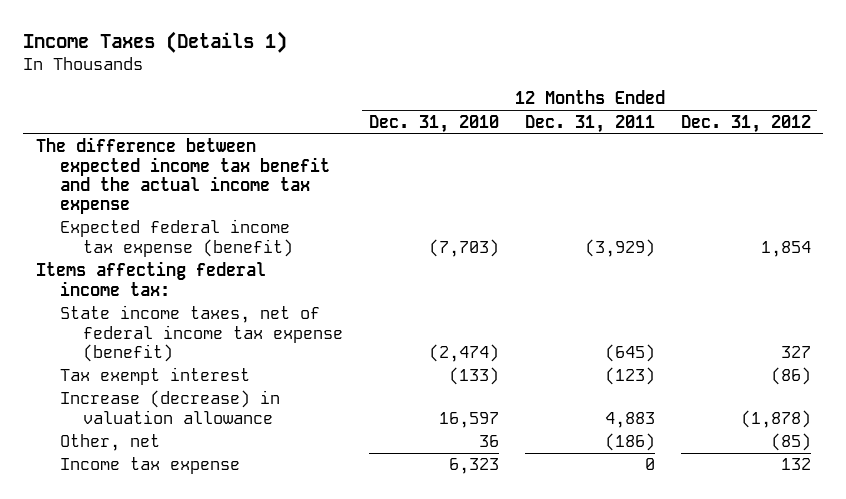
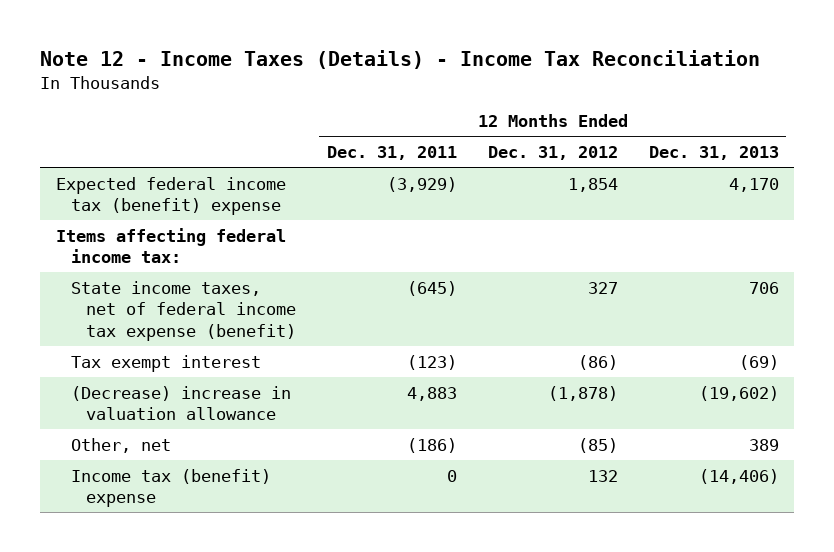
- Income Taxes (Details 1)
+ Note 12 - Income Taxes (Details) - Income Tax Reconciliation
- | 12 Months Ended Dec. 31, 2010 | 12 Months Ended Dec. 31, 2011 | 12 Months Ended Dec. 31, 2012
+ | 12 Months Ended Dec. 31, 2011 | 12 Months Ended Dec. 31, 2012 | 12 Months Ended Dec. 31, 2013
- The difference between expected income tax benefit and the actual income tax expense
- Expected federal income tax expense (benefit) | (7,703) | (3,929) | 1,854
+ Expected federal income tax (benefit) expense | (3,929) | 1,854 | 4,170
- Increase (decrease) in valuation allowance | 16,597 | 4,883 | (1,878)
+ (Decrease) increase in valuation allowance | 4,883 | (1,878) | (19,602)
- Income tax expense | 6,323 | 0 | 132
+ Income tax (benefit) expense | 0 | 132 | (14,406)

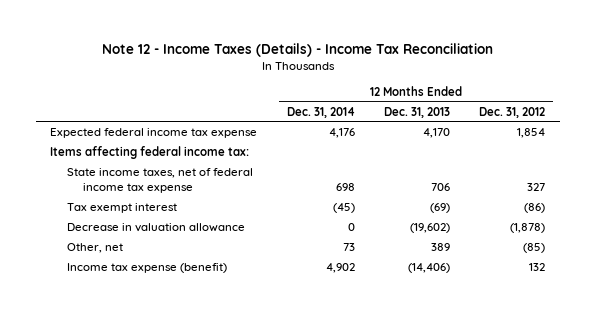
- | 12 Months Ended Dec. 31, 2011 | 12 Months Ended Dec. 31, 2012 | 12 Months Ended Dec. 31, 2013
+ | 12 Months Ended Dec. 31, 2014 | 12 Months Ended Dec. 31, 2013 | 12 Months Ended Dec. 31, 2012
- Expected federal income tax (benefit) expense | (3,929) | 1,854 | 4,170
+ Expected federal income tax expense | 4,176 | 4,170 | 1,854
- State income taxes, net of federal income tax expense (benefit) | (645) | 327 | 706
+ State income taxes, net of federal income tax expense | 698 | 706 | 327
- (Decrease) increase in valuation allowance | 4,883 | (1,878) | (19,602)
+ Decrease in valuation allowance | 0 | (19,602) | (1,878)
- Income tax (benefit) expense | 0 | 132 | (14,406)
+ Income tax expense (benefit) | 4,902 | (14,406) | 132

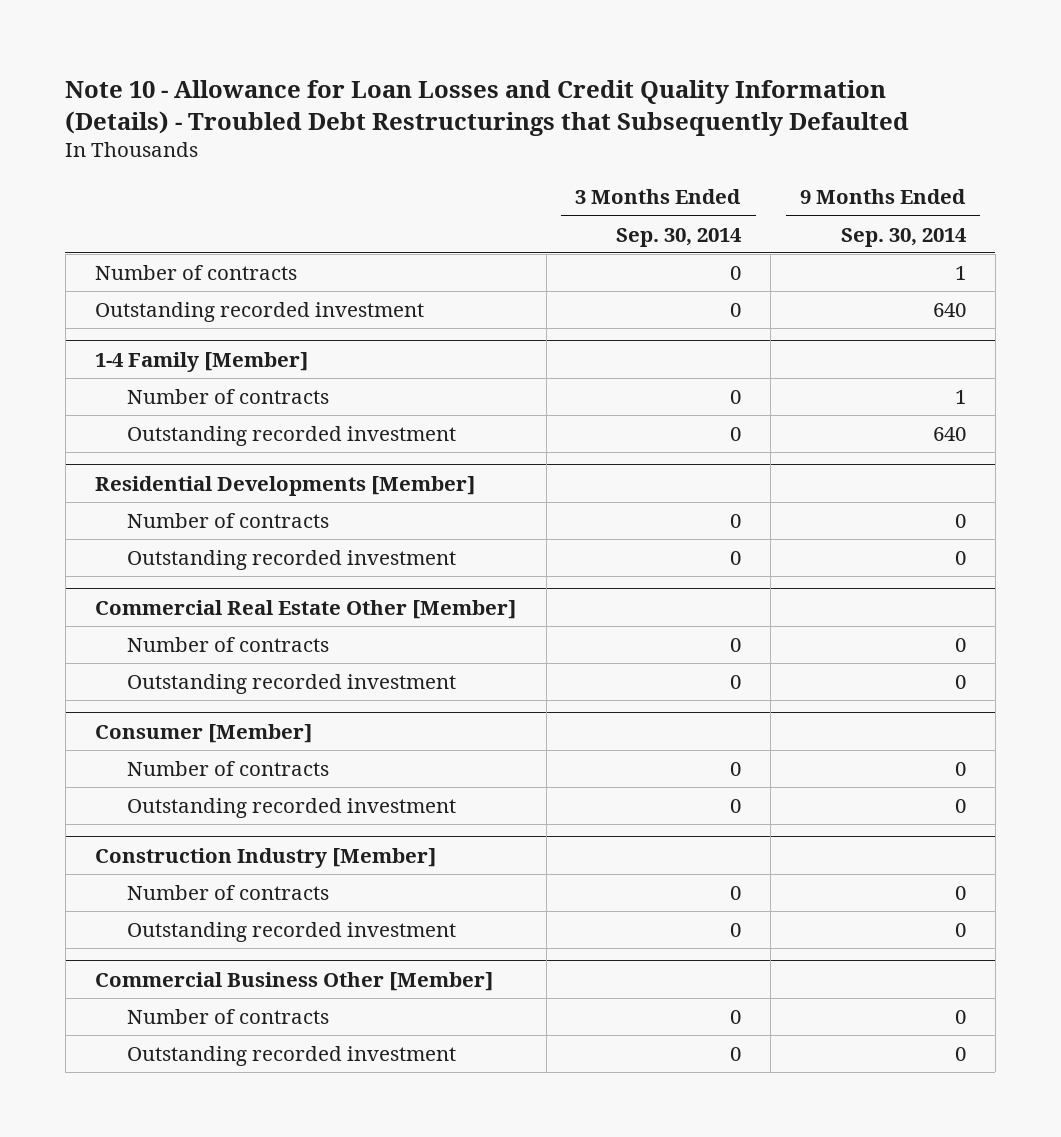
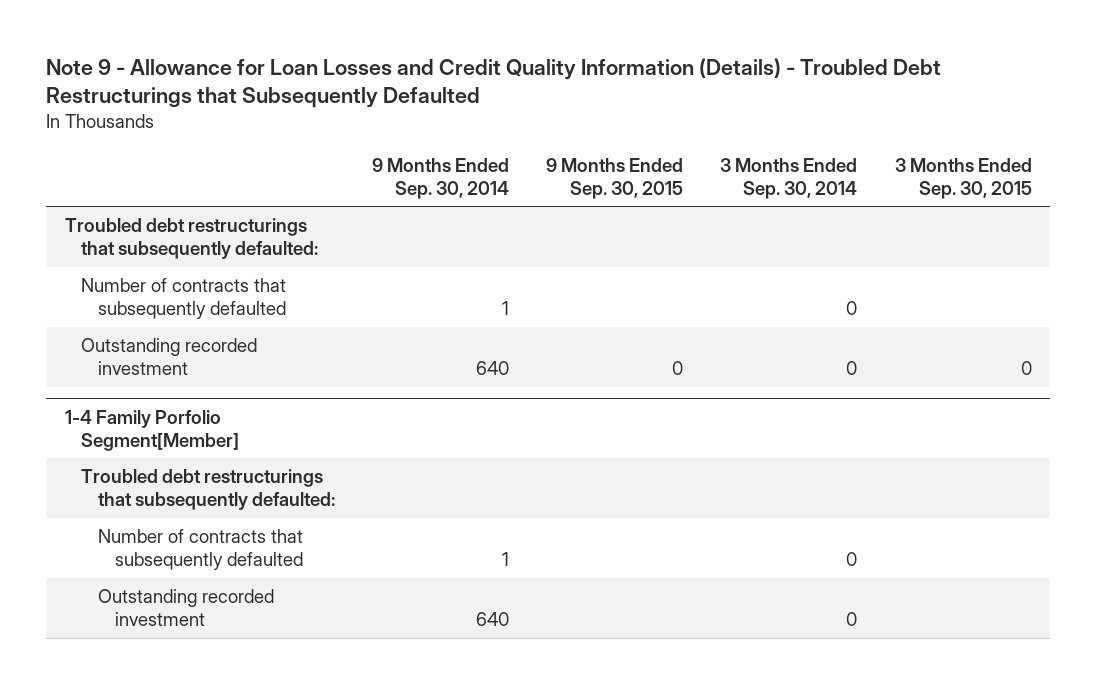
- Note 10 - Allowance for Loan Losses and Credit Quality Information (Details) - Troubled Debt Restructurings that Subsequently Defaulted
+ Note 9 - Allowance for Loan Losses and Credit Quality Information (Details) - Troubled Debt Restructurings that Subsequently Defaulted
- | 3 Months Ended Sep. 30, 2014 | 9 Months Ended Sep. 30, 2014
+ | 9 Months Ended Sep. 30, 2014 | 9 Months Ended Sep. 30, 2015 | 3 Months Ended Sep. 30, 2014 | 3 Months Ended Sep. 30, 2015
- Number of contracts | 0 | 1
+ Troubled debt restructurings that subsequently defaulted:
+ Number of contracts that subsequently defaulted | 1 | | 0 |
- 1-4 Family [Member]
- Number of contracts | 0 | 1
+ 1-4 Family Porfolio Segment[Member]
+ Troubled debt restructurings that subsequently defaulted:
+ Number of contracts that subsequently defaulted | 1 | | 0 |
- Residential Developments [Member]
- Number of contracts | 0 | 0
- Outstanding recorded investment | 0 | 0
- Commercial Real Estate Other [Member]
- Number of contracts | 0 | 0
- Outstanding recorded investment | 0 | 0
- Consumer [Member]
- Number of contracts | 0 | 0
- Outstanding recorded investment | 0 | 0
- Construction Industry [Member]
- Number of contracts | 0 | 0
- Outstanding recorded investment | 0 | 0
- Commercial Business Other [Member]
- Number of contracts | 0 | 0
- Outstanding recorded investment | 0 | 0

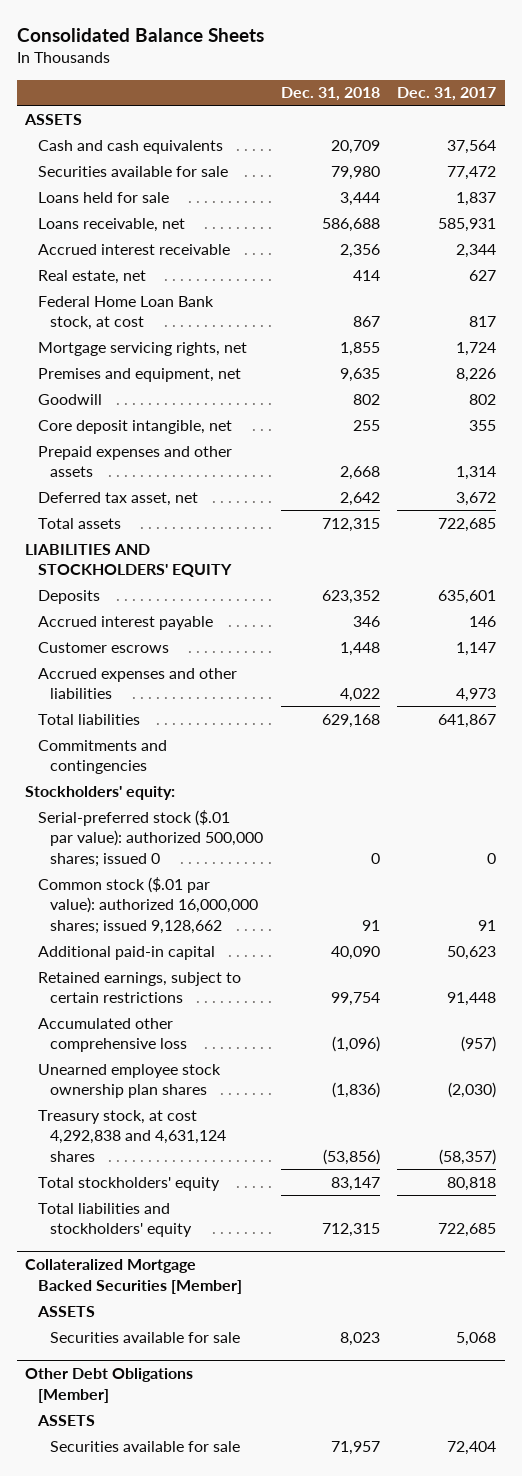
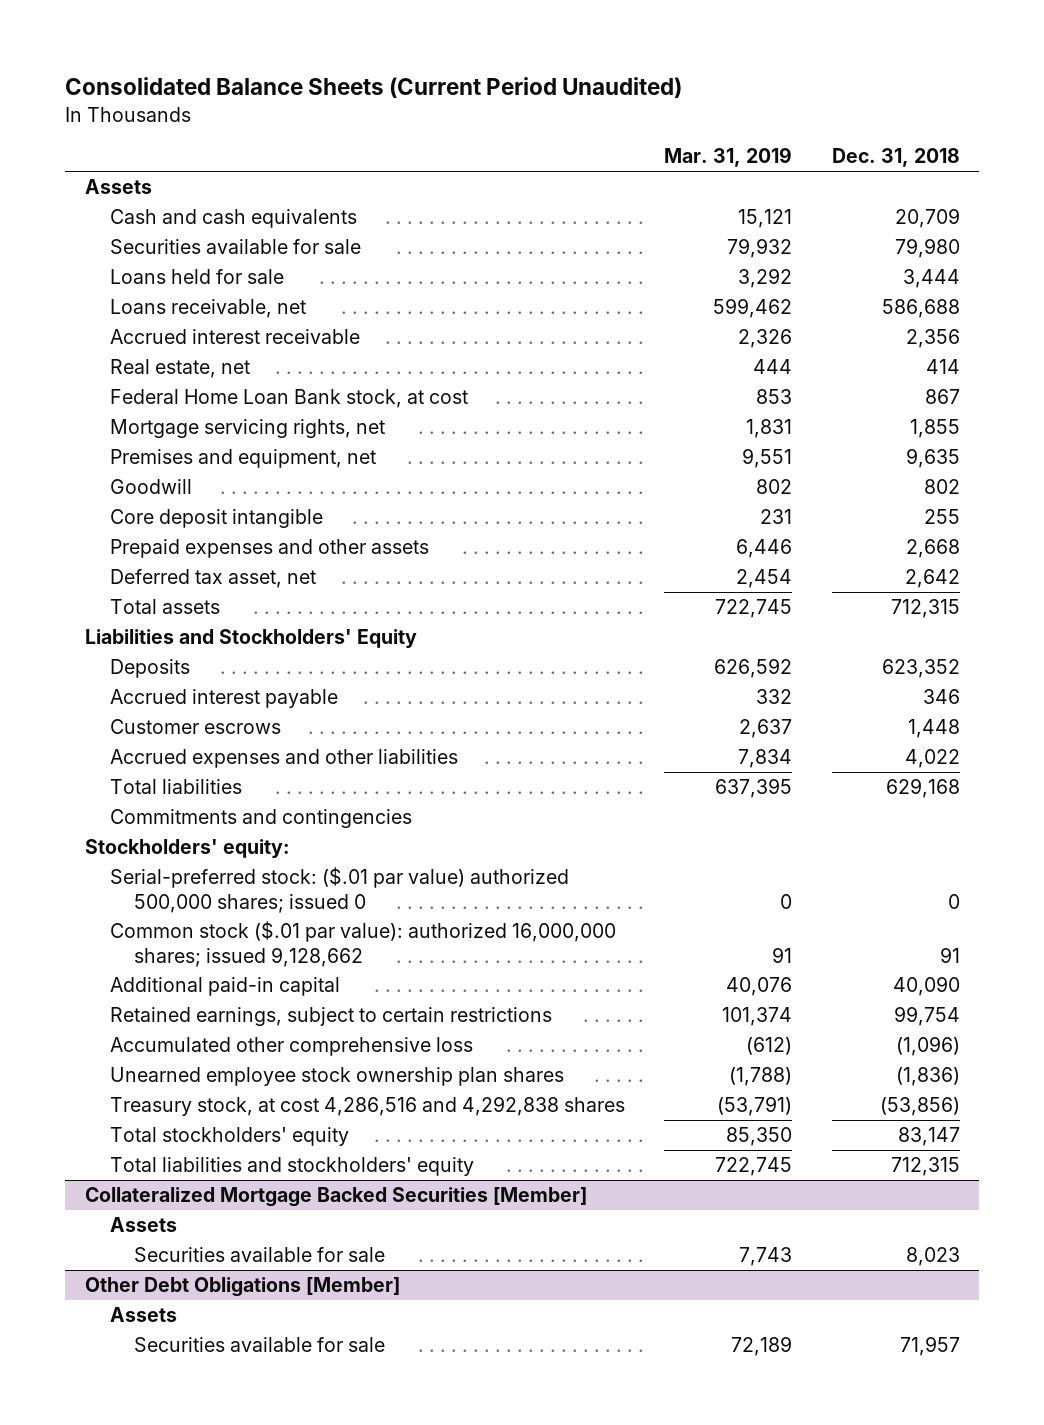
- Consolidated Balance Sheets
+ Consolidated Balance Sheets (Current Period Unaudited)
- | Dec. 31, 2018 | Dec. 31, 2017
+ | Mar. 31, 2019 | Dec. 31, 2018
- ASSETS
+ Assets
- Core deposit intangible, net | 255 | 355
+ Core deposit intangible | 231 | 255
- LIABILITIES AND STOCKHOLDERS' EQUITY
+ Liabilities and Stockholders' Equity
- Serial-preferred stock ($.01 par value): authorized 500,000 shares; issued 0 | 0 | 0
+ Serial-preferred stock: ($.01 par value) authorized 500,000 shares; issued 0 | 0 | 0
- Treasury stock, at cost 4,292,838 and 4,631,124 shares | (53,856) | (58,357)
+ Treasury stock, at cost 4,286,516 and 4,292,838 shares | (53,791) | (53,856)
@ Collateralized Mortgage Backed Securities [Member]
- ASSETS
+ Assets
@ Other Debt Obligations [Member]
- ASSETS
+ Assets

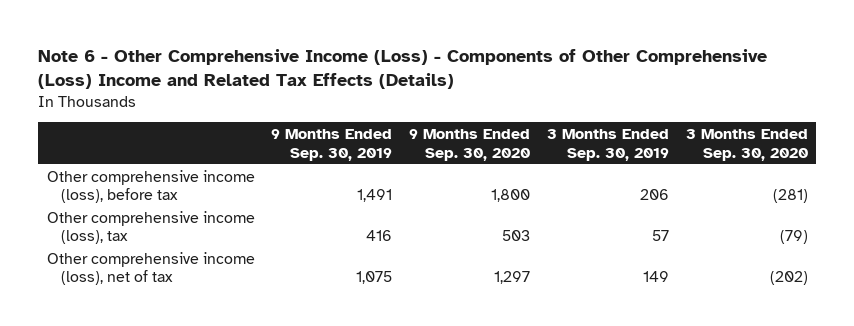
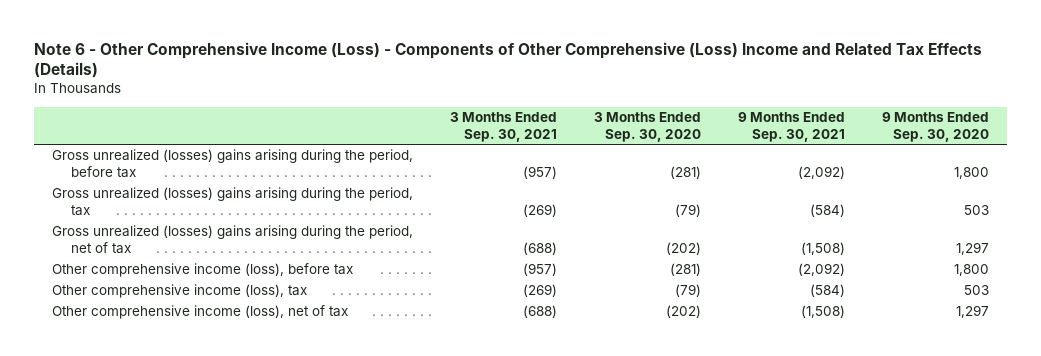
- | 9 Months Ended Sep. 30, 2019 | 9 Months Ended Sep. 30, 2020 | 3 Months Ended Sep. 30, 2019 | 3 Months Ended Sep. 30, 2020
+ | 3 Months Ended Sep. 30, 2021 | 3 Months Ended Sep. 30, 2020 | 9 Months Ended Sep. 30, 2021 | 9 Months Ended Sep. 30, 2020
+ Gross unrealized (losses) gains arising during the period, before tax | (957) | (281) | (2,092) | 1,800
+ Gross unrealized (losses) gains arising during the period, tax | (269) | (79) | (584) | 503
+ Gross unrealized (losses) gains arising during the period, net of tax | (688) | (202) | (1,508) | 1,297

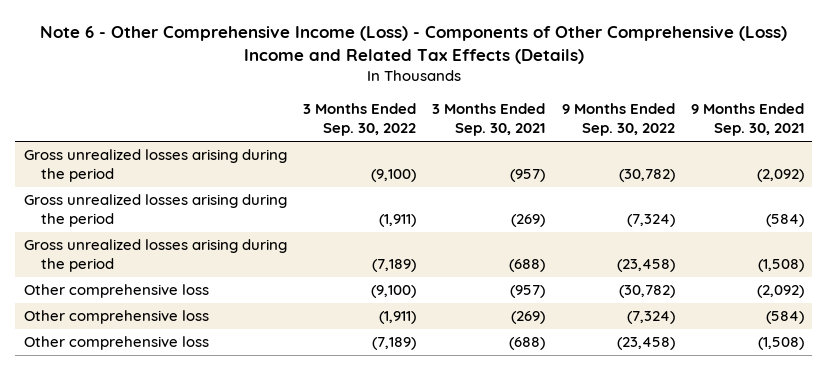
- | 3 Months Ended Sep. 30, 2021 | 3 Months Ended Sep. 30, 2020 | 9 Months Ended Sep. 30, 2021 | 9 Months Ended Sep. 30, 2020
+ | 3 Months Ended Sep. 30, 2022 | 3 Months Ended Sep. 30, 2021 | 9 Months Ended Sep. 30, 2022 | 9 Months Ended Sep. 30, 2021
- Gross unrealized (losses) gains arising during the period, before tax | (957) | (281) | (2,092) | 1,800
- Gross unrealized (losses) gains arising during the period, tax | (269) | (79) | (584) | 503
- Gross unrealized (losses) gains arising during the period, net of tax | (688) | (202) | (1,508) | 1,297
- Other comprehensive income (loss), before tax | (957) | (281) | (2,092) | 1,800
- Other comprehensive income (loss), tax | (269) | (79) | (584) | 503
- Other comprehensive income (loss), net of tax | (688) | (202) | (1,508) | 1,297
+ Gross unrealized losses arising during the period | (9,100) | (957) | (30,782) | (2,092)
+ Gross unrealized losses arising during the period | (1,911) | (269) | (7,324) | (584)
+ Gross unrealized losses arising during the period | (7,189) | (688) | (23,458) | (1,508)
+ Other comprehensive loss | (9,100) | (957) | (30,782) | (2,092)
+ Other comprehensive loss | (1,911) | (269) | (7,324) | (584)
+ Other comprehensive loss | (7,189) | (688) | (23,458) | (1,508)

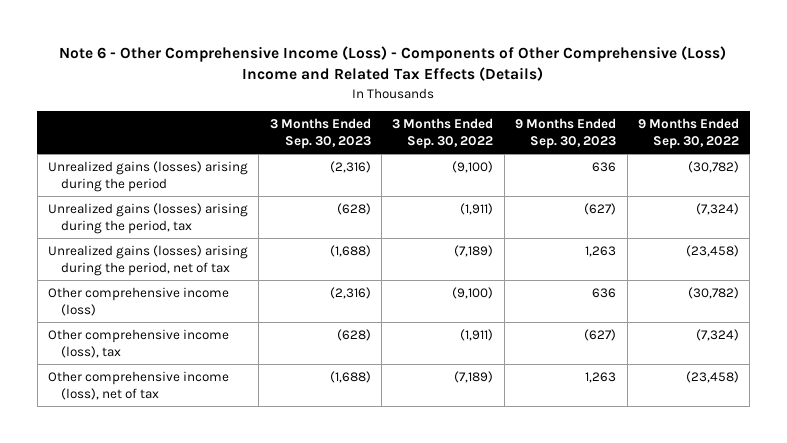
- | 3 Months Ended Sep. 30, 2022 | 3 Months Ended Sep. 30, 2021 | 9 Months Ended Sep. 30, 2022 | 9 Months Ended Sep. 30, 2021
+ | 3 Months Ended Sep. 30, 2023 | 3 Months Ended Sep. 30, 2022 | 9 Months Ended Sep. 30, 2023 | 9 Months Ended Sep. 30, 2022
- Gross unrealized losses arising during the period | (9,100) | (957) | (30,782) | (2,092)
- Gross unrealized losses arising during the period | (1,911) | (269) | (7,324) | (584)
- Gross unrealized losses arising during the period | (7,189) | (688) | (23,458) | (1,508)
- Other comprehensive loss | (9,100) | (957) | (30,782) | (2,092)
- Other comprehensive loss | (1,911) | (269) | (7,324) | (584)
- Other comprehensive loss | (7,189) | (688) | (23,458) | (1,508)
+ Unrealized gains (losses) arising during the period | (2,316) | (9,100) | 636 | (30,782)
+ Unrealized gains (losses) arising during the period, tax | (628) | (1,911) | (627) | (7,324)
+ Unrealized gains (losses) arising during the period, net of tax | (1,688) | (7,189) | 1,263 | (23,458)
+ Other comprehensive income (loss) | (2,316) | (9,100) | 636 | (30,782)
+ Other comprehensive income (loss), tax | (628) | (1,911) | (627) | (7,324)
+ Other comprehensive income (loss), net of tax | (1,688) | (7,189) | 1,263 | (23,458)

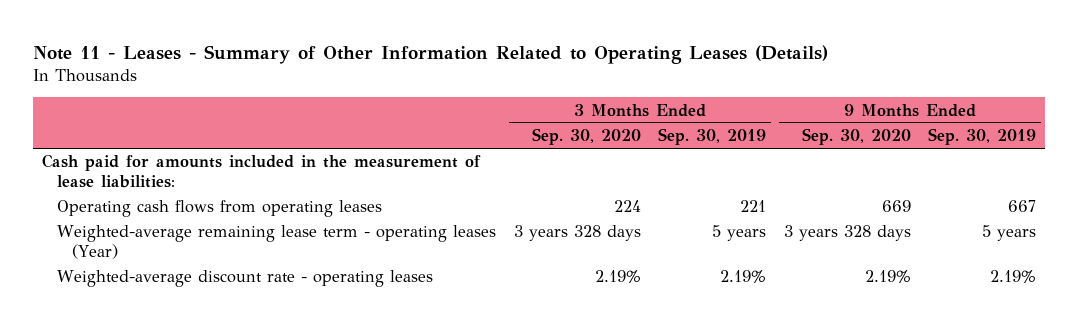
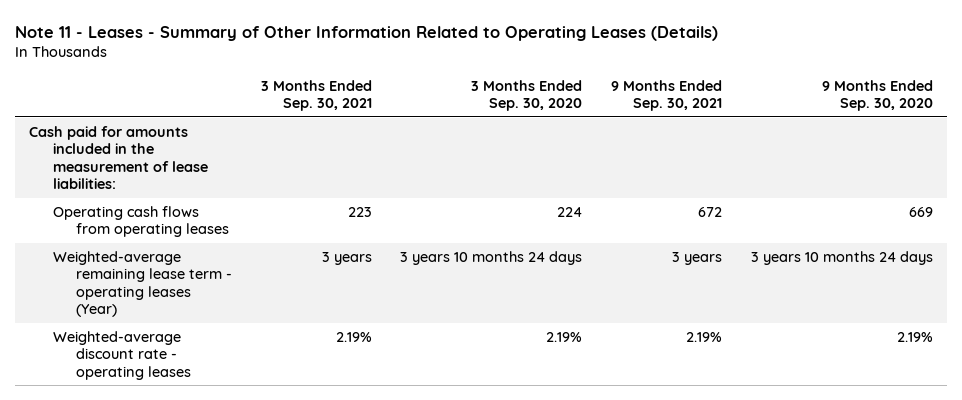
- | 3 Months Ended Sep. 30, 2020 | 3 Months Ended Sep. 30, 2019 | 9 Months Ended Sep. 30, 2020 | 9 Months Ended Sep. 30, 2019
+ | 3 Months Ended Sep. 30, 2021 | 3 Months Ended Sep. 30, 2020 | 9 Months Ended Sep. 30, 2021 | 9 Months Ended Sep. 30, 2020
- Weighted-average remaining lease term - operating leases (Year) | 3 years 328 days | 5 years | 3 years 328 days | 5 years
+ Weighted-average remaining lease term - operating leases (Year) | 3 years | 3 years 10 months 24 days | 3 years | 3 years 10 months 24 days

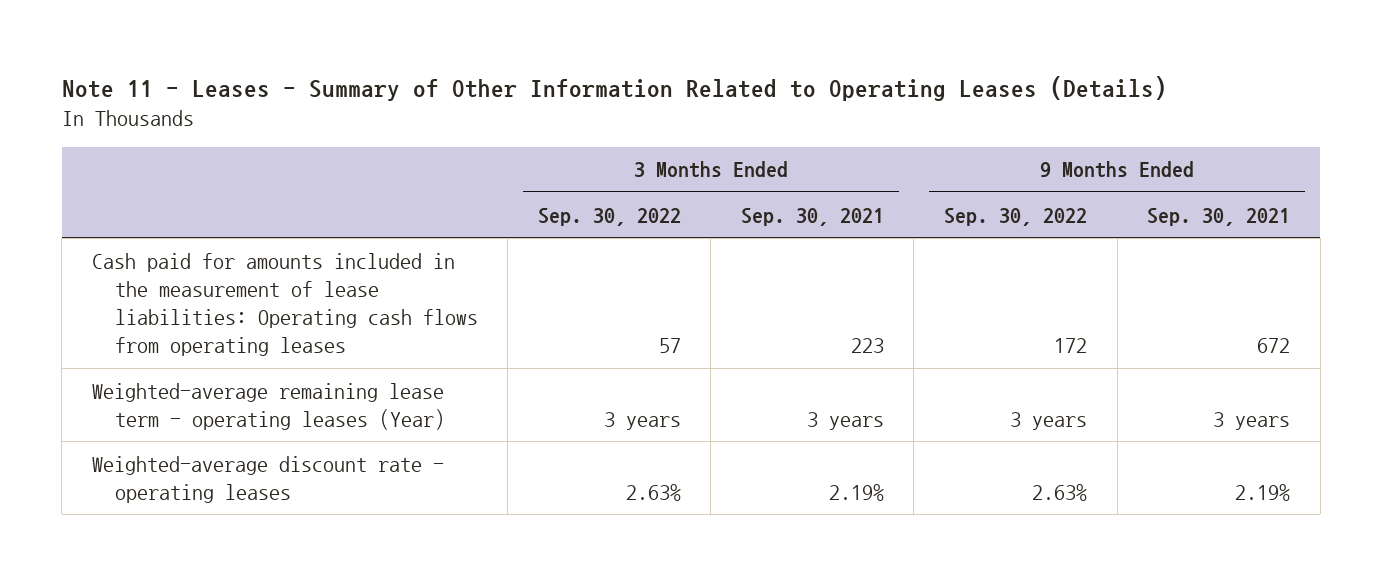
- | 3 Months Ended Sep. 30, 2021 | 3 Months Ended Sep. 30, 2020 | 9 Months Ended Sep. 30, 2021 | 9 Months Ended Sep. 30, 2020
+ | 3 Months Ended Sep. 30, 2022 | 3 Months Ended Sep. 30, 2021 | 9 Months Ended Sep. 30, 2022 | 9 Months Ended Sep. 30, 2021
- Cash paid for amounts included in the measurement of lease liabilities:
- Operating cash flows from operating leases | 223 | 224 | 672 | 669
+ Cash paid for amounts included in the measurement of lease liabilities: Operating cash flows from operating leases | 57 | 223 | 172 | 672

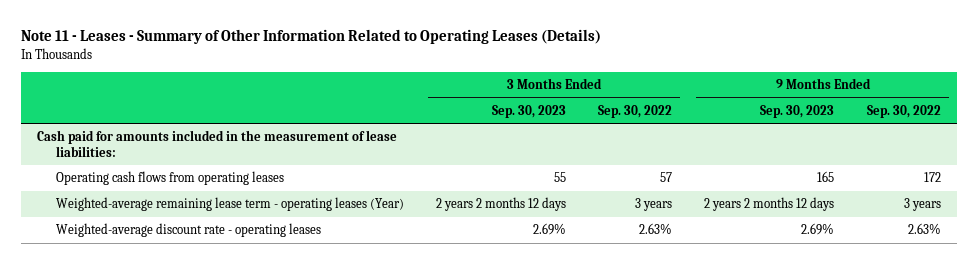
- | 3 Months Ended Sep. 30, 2022 | 3 Months Ended Sep. 30, 2021 | 9 Months Ended Sep. 30, 2022 | 9 Months Ended Sep. 30, 2021
+ | 3 Months Ended Sep. 30, 2023 | 3 Months Ended Sep. 30, 2022 | 9 Months Ended Sep. 30, 2023 | 9 Months Ended Sep. 30, 2022
- Cash paid for amounts included in the measurement of lease liabilities: Operating cash flows from operating leases | 57 | 223 | 172 | 672
+ Cash paid for amounts included in the measurement of lease liabilities:
+ Operating cash flows from operating leases | 55 | 57 | 165 | 172

